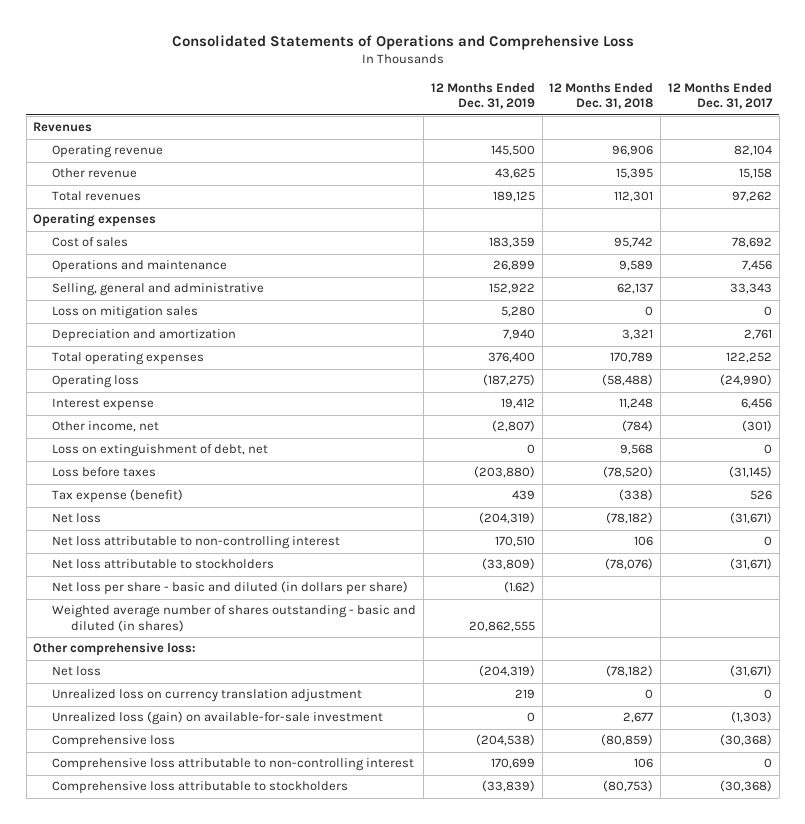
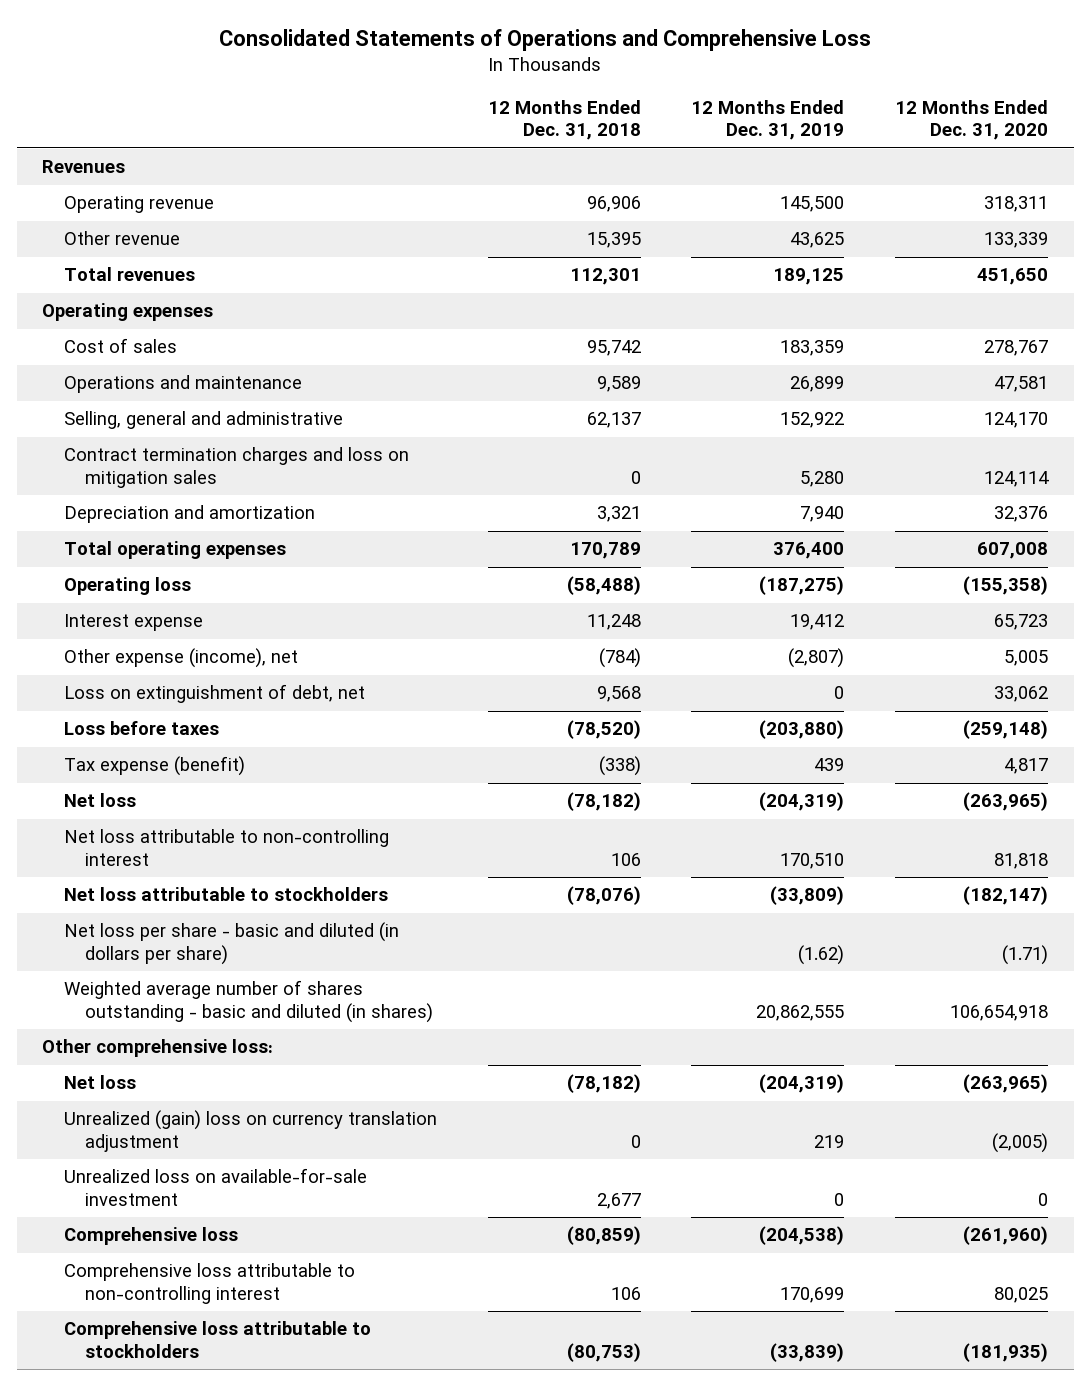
- | 12 Months Ended Dec. 31, 2019 | 12 Months Ended Dec. 31, 2018 | 12 Months Ended Dec. 31, 2017
+ | 12 Months Ended Dec. 31, 2018 | 12 Months Ended Dec. 31, 2019 | 12 Months Ended Dec. 31, 2020
- Loss on mitigation sales | 5,280 | 0 | 0
+ Contract termination charges and loss on mitigation sales | 0 | 5,280 | 124,114
- Other income, net | (2,807) | (784) | (301)
+ Other expense (income), net | (784) | (2,807) | 5,005
- Unrealized loss on currency translation adjustment | 219 | 0 | 0
- Unrealized loss (gain) on available-for-sale investment | 0 | 2,677 | (1,303)
+ Unrealized (gain) loss on currency translation adjustment | 0 | 219 | (2,005)
+ Unrealized loss on available-for-sale investment | 2,677 | 0 | 0

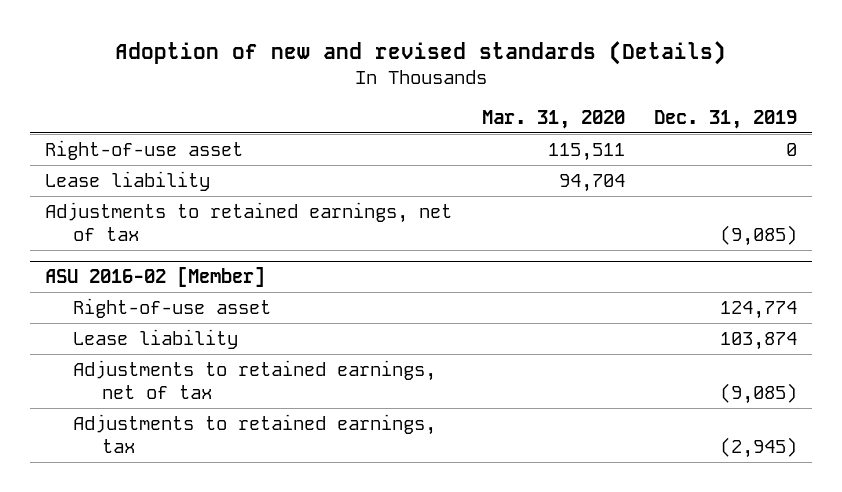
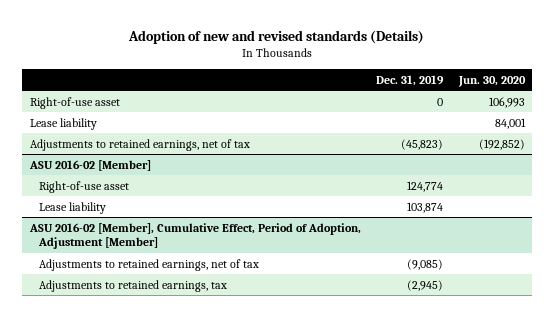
- | Mar. 31, 2020 | Dec. 31, 2019
+ | Dec. 31, 2019 | Jun. 30, 2020
- Adjustments to retained earnings, net of tax | | (9,085)
+ Adjustments to retained earnings, net of tax | (45,823) | (192,852)
+ ASU 2016-02 [Member], Cumulative Effect, Period of Adoption, Adjustment [Member]

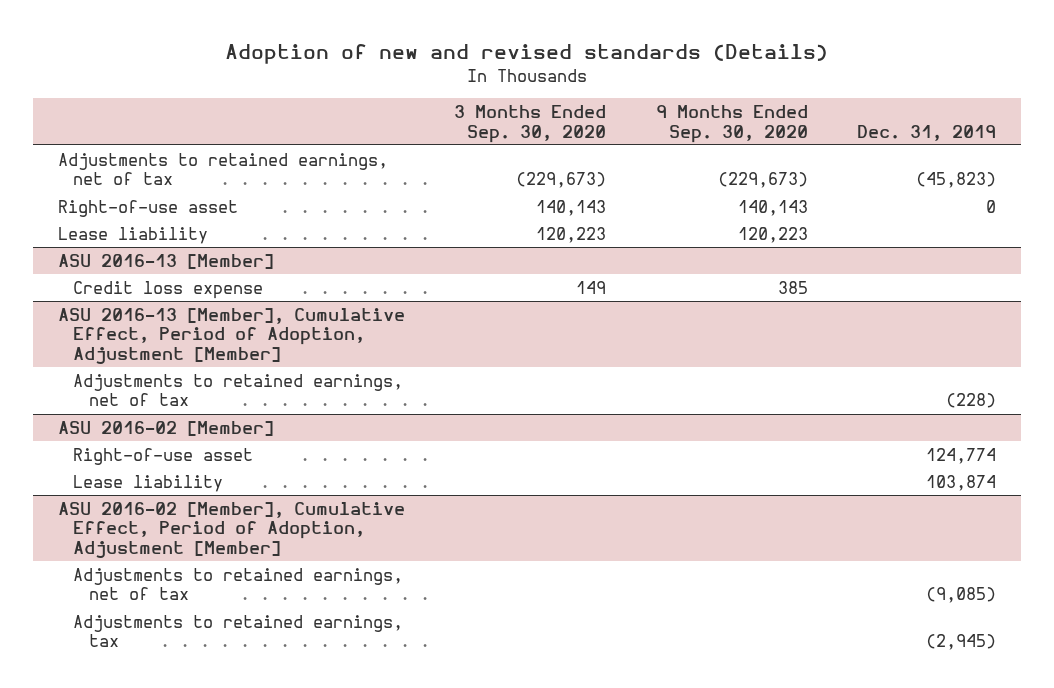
- | Dec. 31, 2019 | Jun. 30, 2020
+ | 3 Months Ended Sep. 30, 2020 | 9 Months Ended Sep. 30, 2020 | Dec. 31, 2019
moved up: Adjustments to retained earnings, net of tax | (229,673) | (229,673) | (45,823)
+ ASU 2016-13 [Member]
+ Credit loss expense | 149 | 385 |
+ ASU 2016-13 [Member], Cumulative Effect, Period of Adoption, Adjustment [Member]
+ Adjustments to retained earnings, net of tax | | | (228)

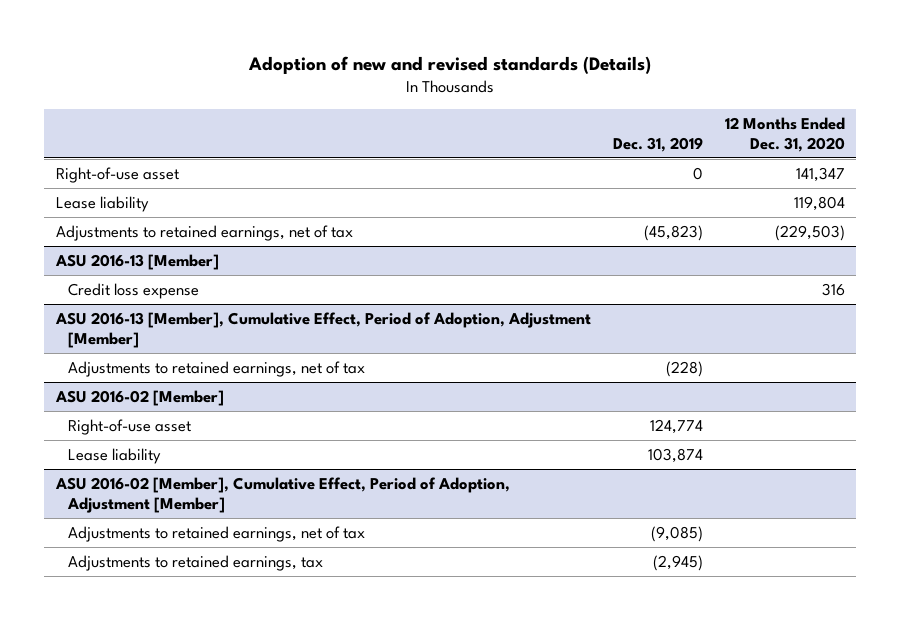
- | 3 Months Ended Sep. 30, 2020 | 9 Months Ended Sep. 30, 2020 | Dec. 31, 2019
+ | Dec. 31, 2019 | 12 Months Ended Dec. 31, 2020
moved down: Adjustments to retained earnings, net of tax | (45,823) | (229,503)

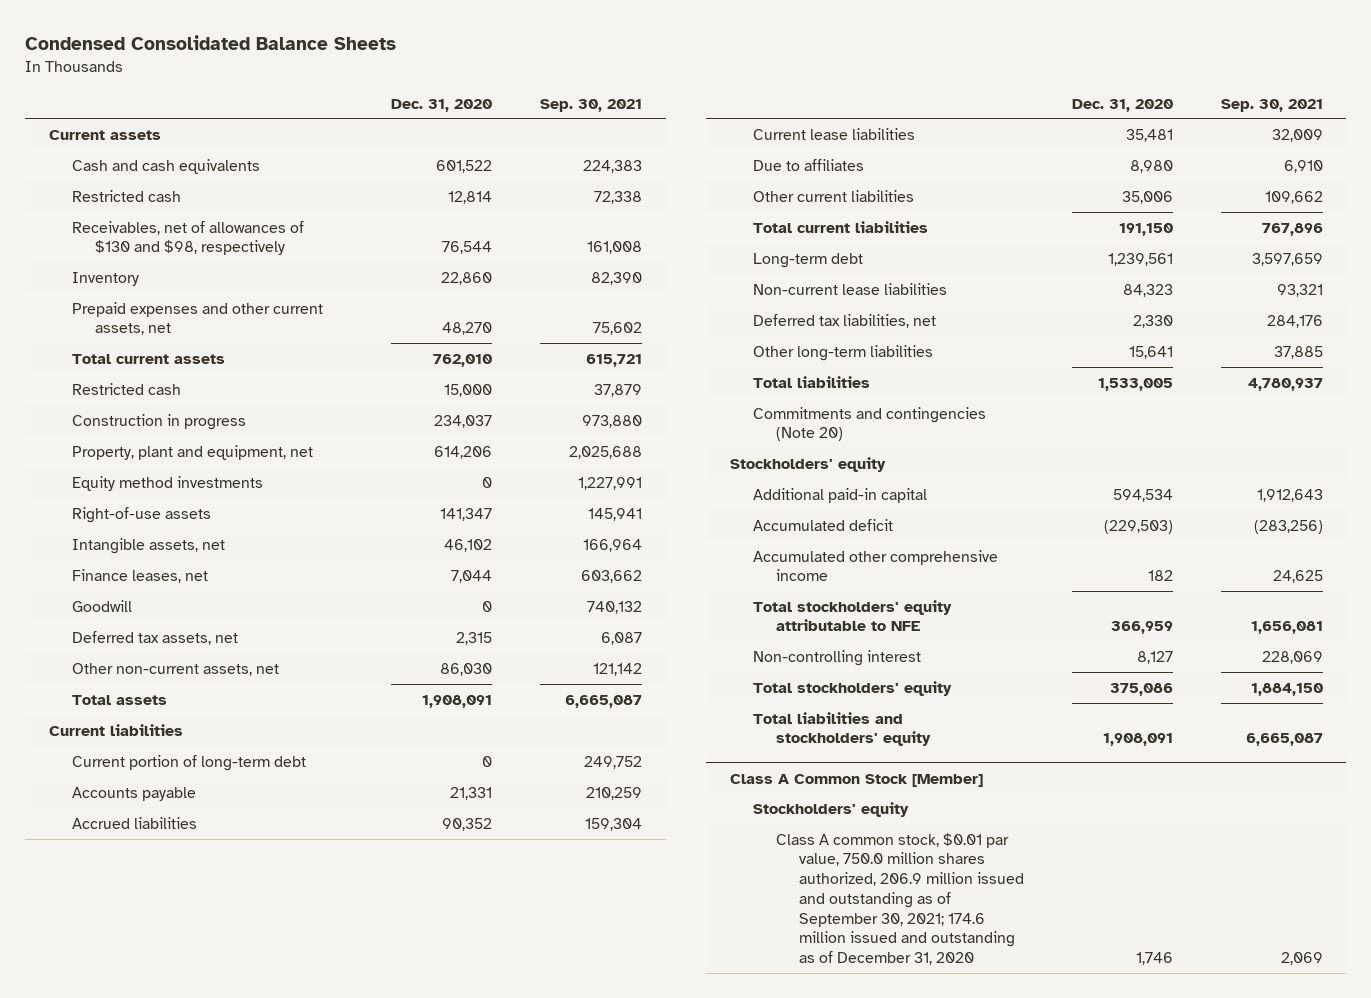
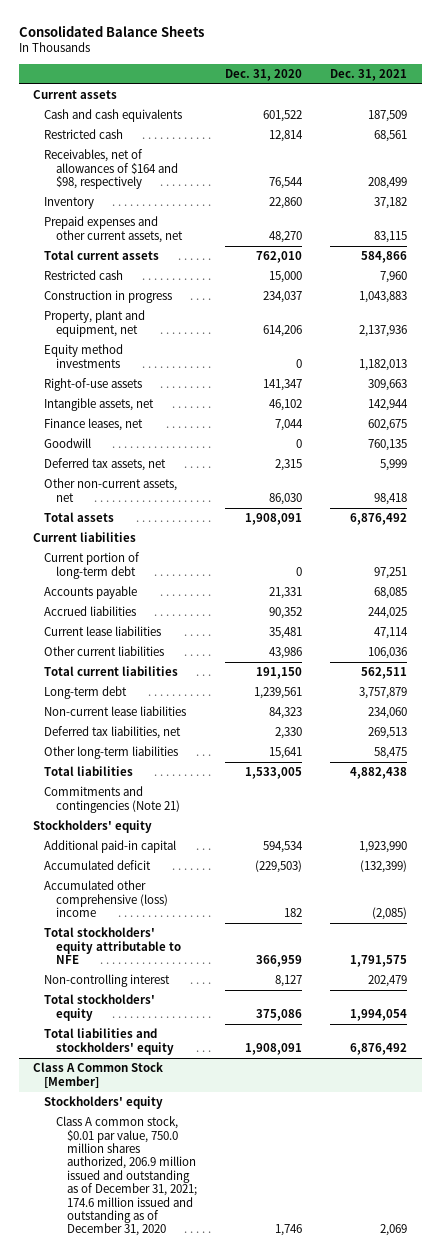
- Condensed Consolidated Balance Sheets
+ Consolidated Balance Sheets
- | Dec. 31, 2020 | Sep. 30, 2021
+ | Dec. 31, 2020 | Dec. 31, 2021
- Receivables, net of allowances of $130 and $98, respectively | 76,544 | 161,008
+ Receivables, net of allowances of $164 and $98, respectively | 76,544 | 208,499
- Due to affiliates | 8,980 | 6,910
- Other current liabilities | 35,006 | 109,662
+ Other current liabilities | 43,986 | 106,036
- Commitments and contingencies (Note 20)
+ Commitments and contingencies (Note 21)
- Accumulated other comprehensive income | 182 | 24,625
+ Accumulated other comprehensive (loss) income | 182 | (2,085)
@ Class A Common Stock [Member]
- Class A common stock, $0.01 par value, 750.0 million shares authorized, 206.9 million issued and outstanding as of September 30, 2021; 174.6 million issued and outstanding as of December 31, 2020 | 1,746 | 2,069
+ Class A common stock, $0.01 par value, 750.0 million shares authorized, 206.9 million issued and outstanding as of December 31, 2021; 174.6 million issued and outstanding as of December 31, 2020 | 1,746 | 2,069

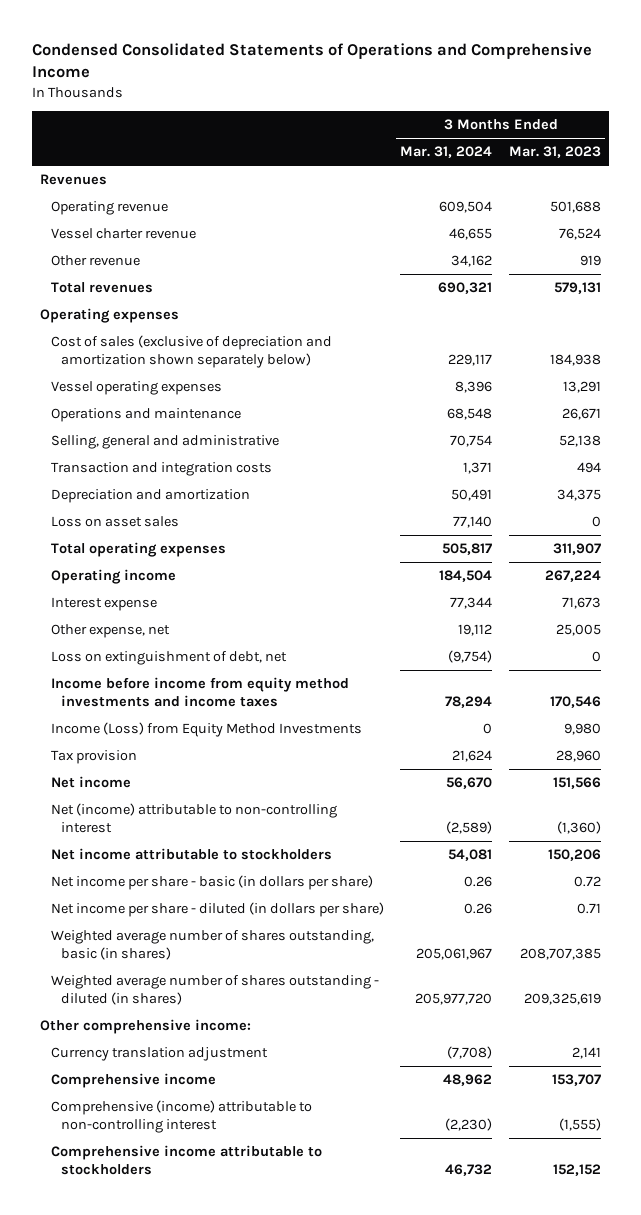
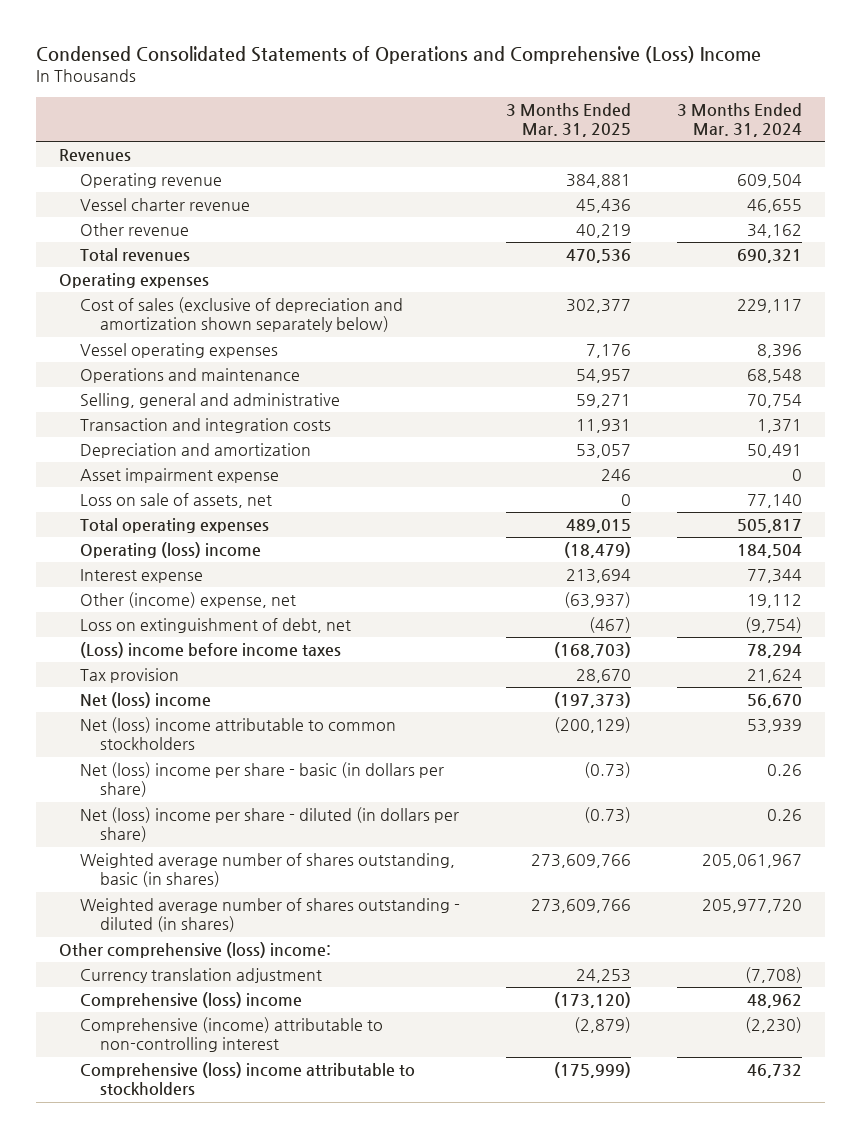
- Condensed Consolidated Statements of Operations and Comprehensive Income
+ Condensed Consolidated Statements of Operations and Comprehensive (Loss) Income
- | 3 Months Ended Mar. 31, 2024 | 3 Months Ended Mar. 31, 2023
+ | 3 Months Ended Mar. 31, 2025 | 3 Months Ended Mar. 31, 2024
- Loss on asset sales | 77,140 | 0
+ Asset impairment expense | 246 | 0
+ Loss on sale of assets, net | 0 | 77,140
- Operating income | 184,504 | 267,224
+ Operating (loss) income | (18,479) | 184,504
- Other expense, net | 19,112 | 25,005
+ Other (income) expense, net | (63,937) | 19,112
- Income before income from equity method investments and income taxes | 78,294 | 170,546
- Income (Loss) from Equity Method Investments | 0 | 9,980
+ (Loss) income before income taxes | (168,703) | 78,294
- Net income | 56,670 | 151,566
- Net (income) attributable to non-controlling interest | (2,589) | (1,360)
- Net income attributable to stockholders | 54,081 | 150,206
- Net income per share - basic (in dollars per share) | 0.26 | 0.72
- Net income per share - diluted (in dollars per share) | 0.26 | 0.71
+ Net (loss) income | (197,373) | 56,670
+ Net (loss) income attributable to common stockholders | (200,129) | 53,939
+ Net (loss) income per share - basic (in dollars per share) | (0.73) | 0.26
+ Net (loss) income per share - diluted (in dollars per share) | (0.73) | 0.26
- Other comprehensive income:
+ Other comprehensive (loss) income:
- Comprehensive income | 48,962 | 153,707
+ Comprehensive (loss) income | (173,120) | 48,962
- Comprehensive income attributable to stockholders | 46,732 | 152,152
+ Comprehensive (loss) income attributable to stockholders | (175,999) | 46,732

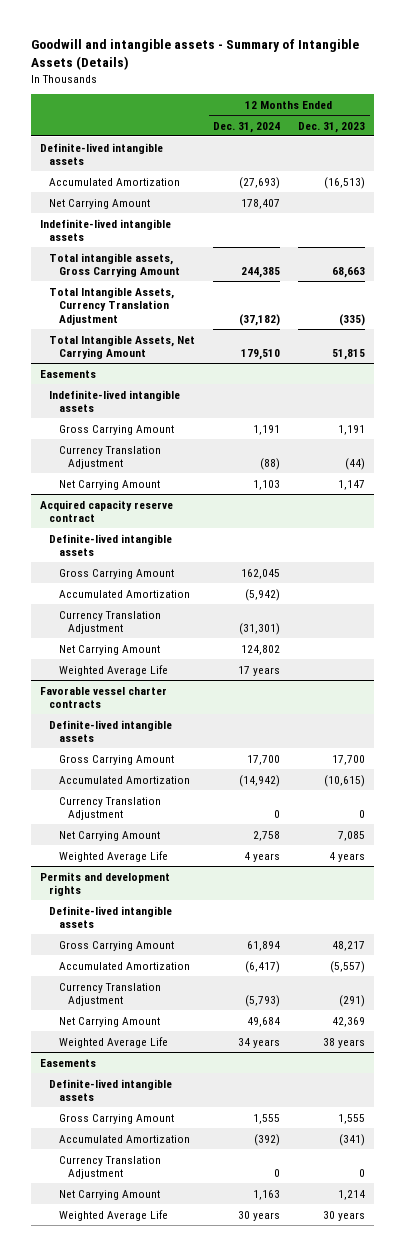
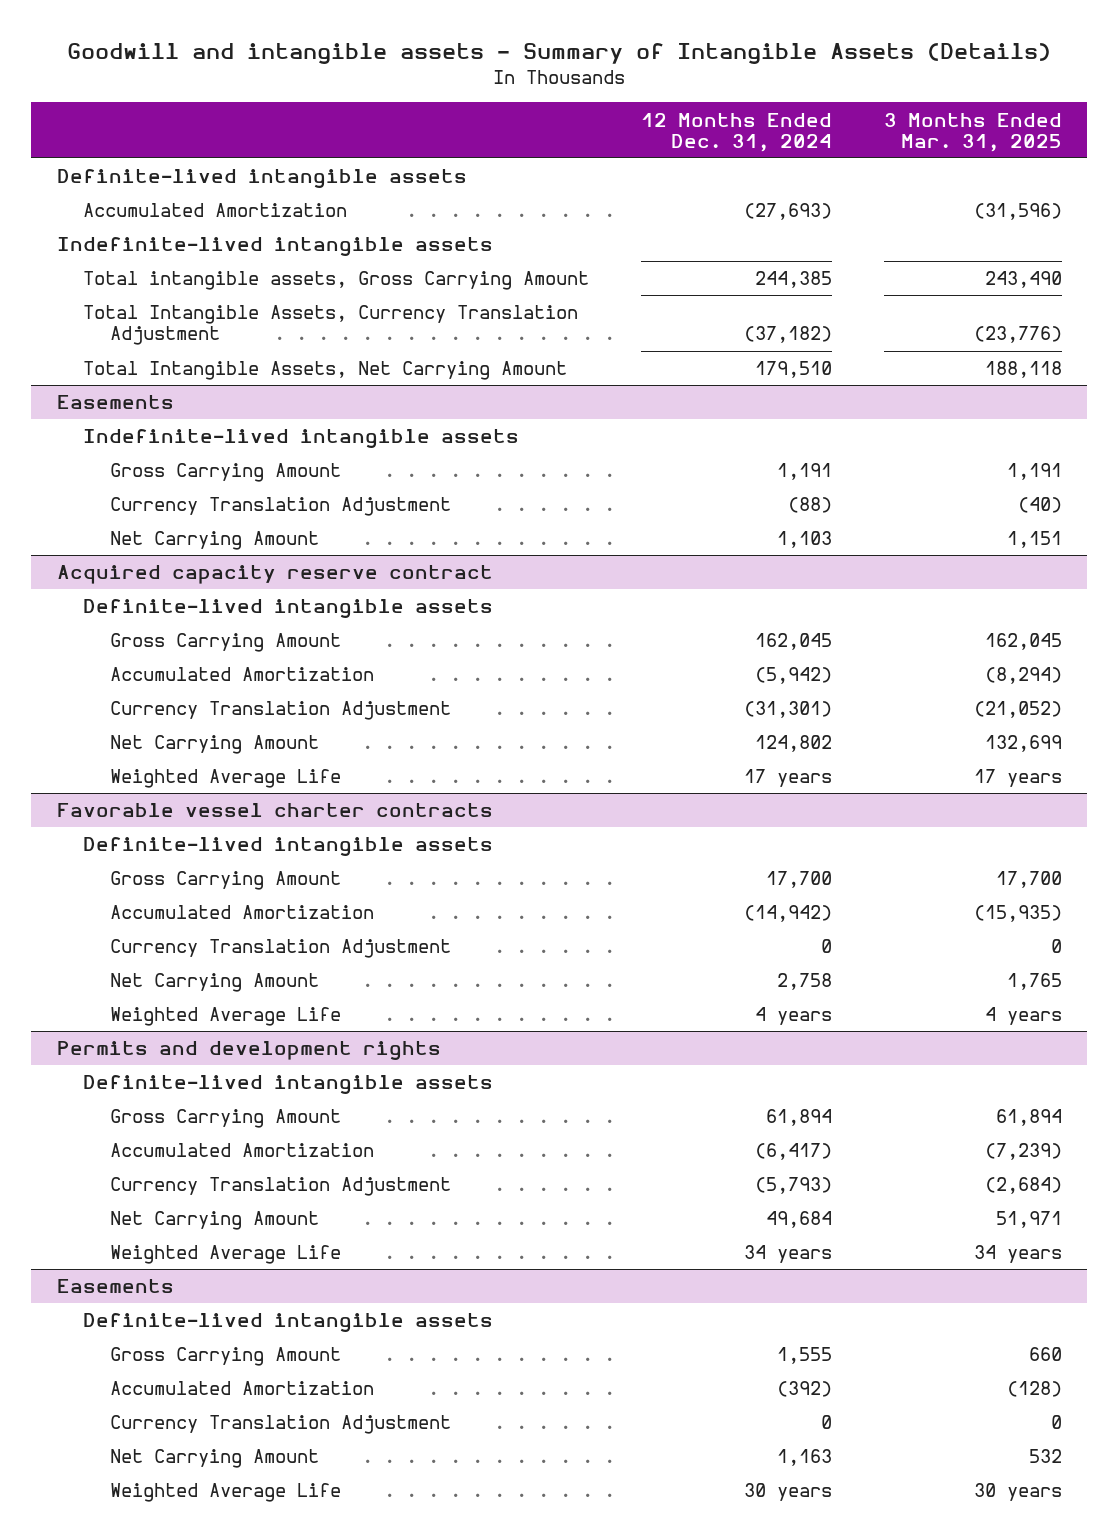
- | 12 Months Ended Dec. 31, 2024 | 12 Months Ended Dec. 31, 2023
+ | 12 Months Ended Dec. 31, 2024 | 3 Months Ended Mar. 31, 2025
- Net Carrying Amount | 178,407 |

